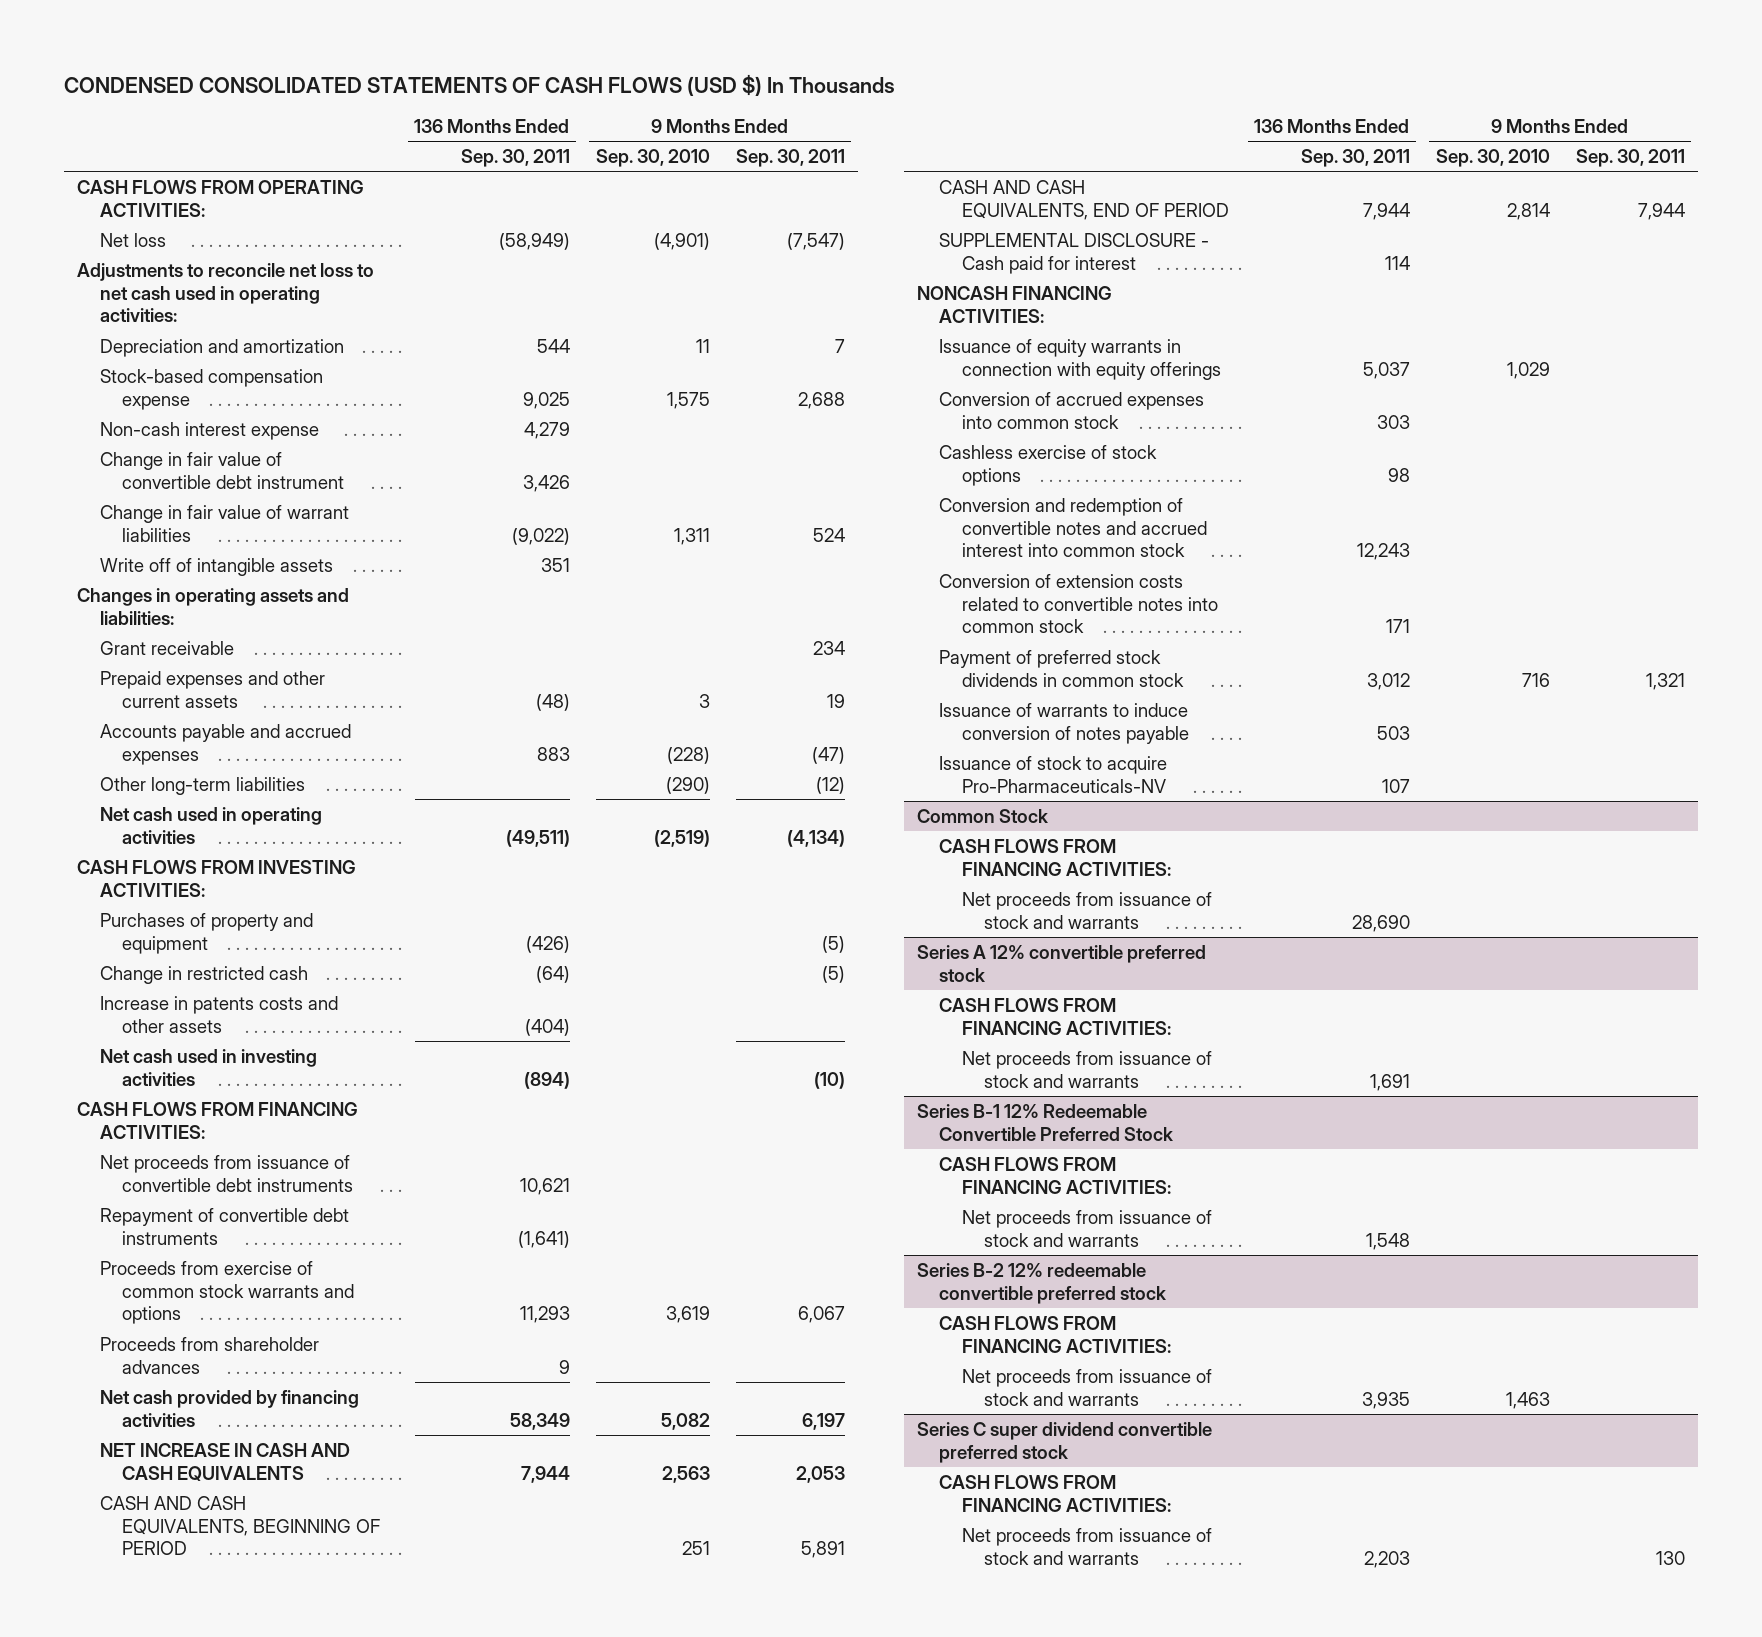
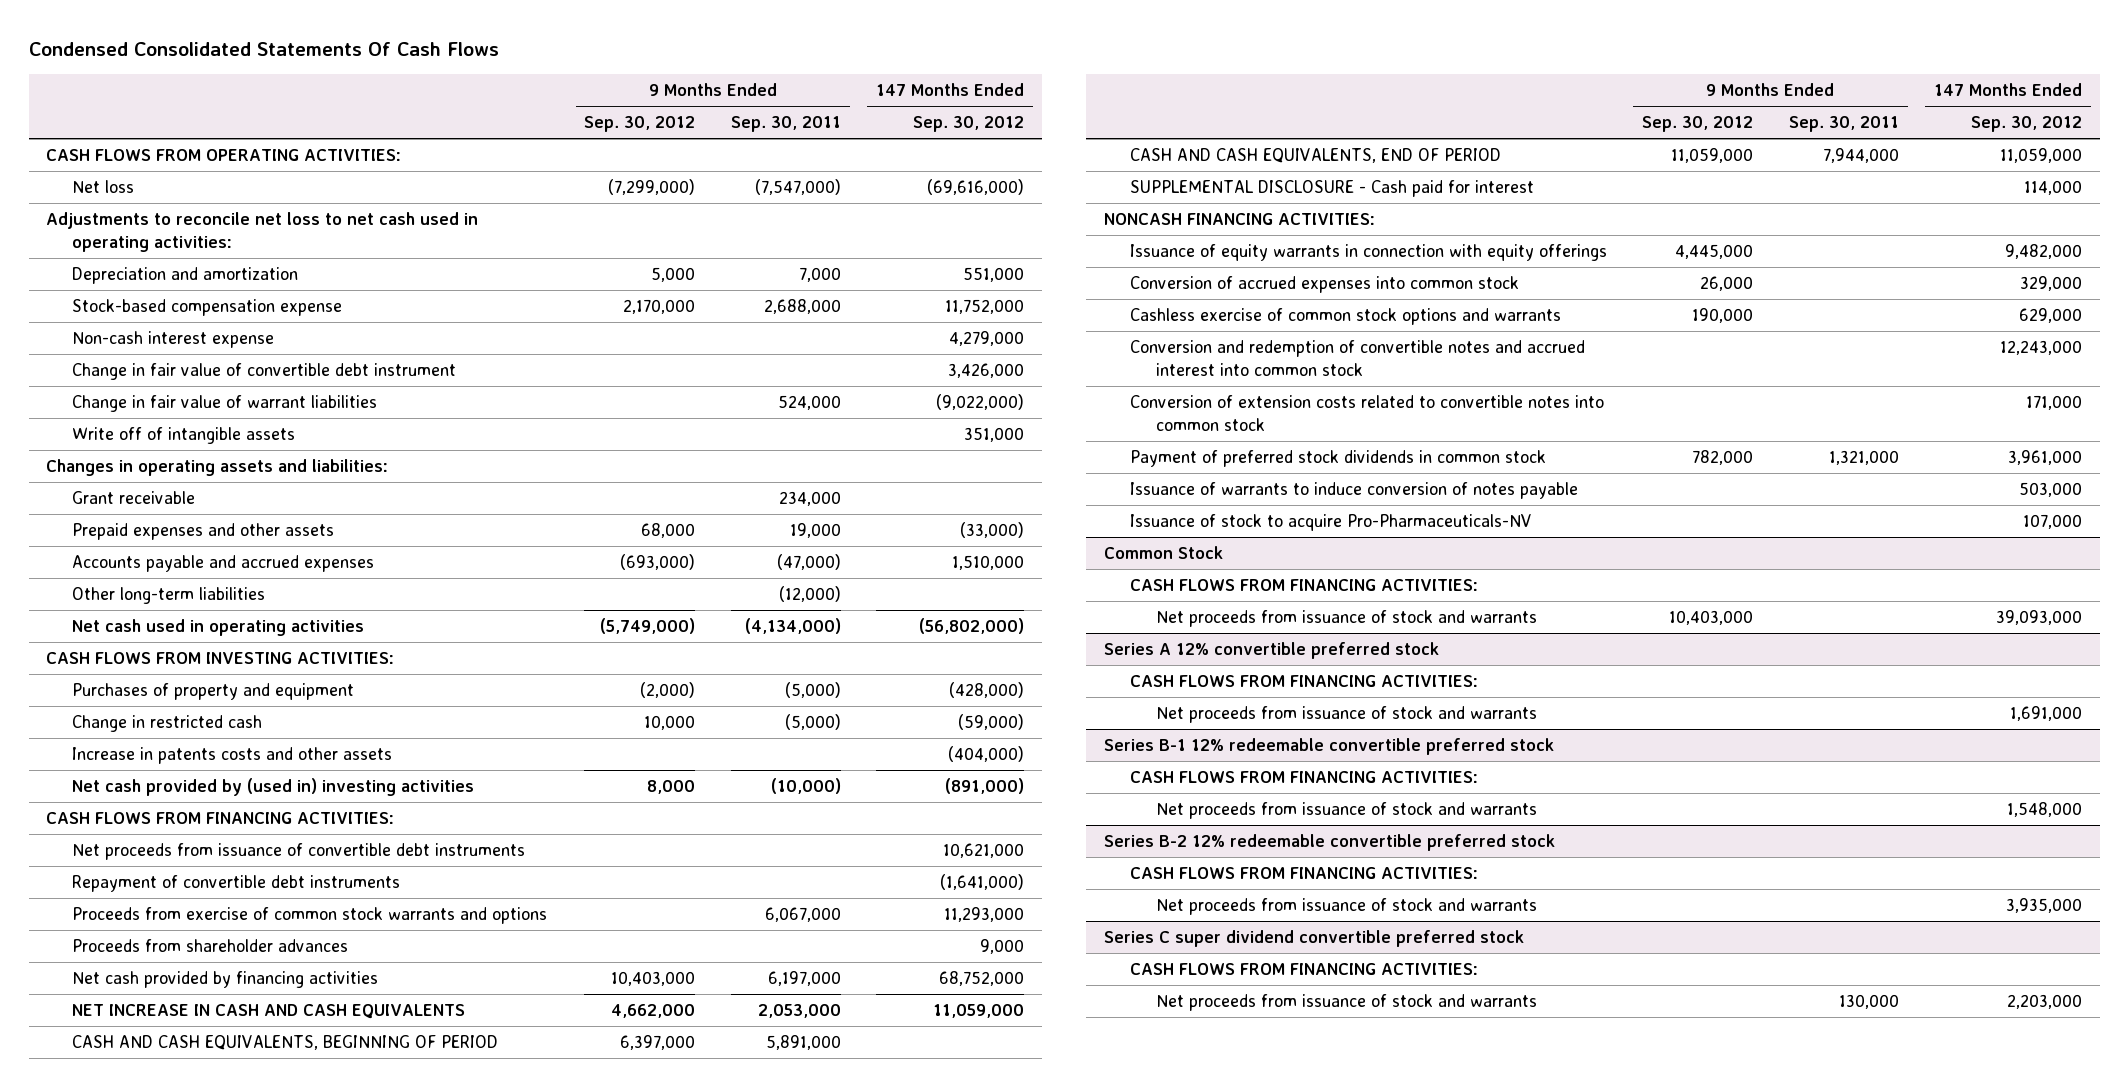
- CONDENSED CONSOLIDATED STATEMENTS OF CASH FLOWS (USD $) In Thousands
+ Condensed Consolidated Statements Of Cash Flows
- | 136 Months Ended Sep. 30, 2011 | 9 Months Ended Sep. 30, 2010 | 9 Months Ended Sep. 30, 2011
+ | 9 Months Ended Sep. 30, 2012 | 9 Months Ended Sep. 30, 2011 | 147 Months Ended Sep. 30, 2012
- Net loss | (58,949) | (4,901) | (7,547)
+ Net loss | (7,299,000) | (7,547,000) | (69,616,000)
- Depreciation and amortization | 544 | 11 | 7
- Stock-based compensation expense | 9,025 | 1,575 | 2,688
+ Depreciation and amortization | 5,000 | 7,000 | 551,000
+ Stock-based compensation expense | 2,170,000 | 2,688,000 | 11,752,000
- Change in fair value of warrant liabilities | (9,022) | 1,311 | 524
+ Change in fair value of warrant liabilities | | 524,000 | (9,022,000)
- Grant receivable | | | 234
- Prepaid expenses and other current assets | (48) | 3 | 19
- Accounts payable and accrued expenses | 883 | (228) | (47)
- Other long-term liabilities | | (290) | (12)
- Net cash used in operating activities | (49,511) | (2,519) | (4,134)
+ Grant receivable | | 234,000 |
+ Prepaid expenses and other assets | 68,000 | 19,000 | (33,000)
+ Accounts payable and accrued expenses | (693,000) | (47,000) | 1,510,000
+ Other long-term liabilities | | (12,000) |
+ Net cash used in operating activities | (5,749,000) | (4,134,000) | (56,802,000)
- Purchases of property and equipment | (426) | | (5)
- Change in restricted cash | (64) | | (5)
+ Purchases of property and equipment | (2,000) | (5,000) | (428,000)
+ Change in restricted cash | 10,000 | (5,000) | (59,000)
- Net cash used in investing activities | (894) | | (10)
+ Net cash provided by (used in) investing activities | 8,000 | (10,000) | (891,000)
- Proceeds from exercise of common stock warrants and options | 11,293 | 3,619 | 6,067
+ Proceeds from exercise of common stock warrants and options | | 6,067,000 | 11,293,000
- Net cash provided by financing activities | 58,349 | 5,082 | 6,197
- NET INCREASE IN CASH AND CASH EQUIVALENTS | 7,944 | 2,563 | 2,053
- CASH AND CASH EQUIVALENTS, BEGINNING OF PERIOD | | 251 | 5,891
- CASH AND CASH EQUIVALENTS, END OF PERIOD | 7,944 | 2,814 | 7,944
+ Net cash provided by financing activities | 10,403,000 | 6,197,000 | 68,752,000
+ NET INCREASE IN CASH AND CASH EQUIVALENTS | 4,662,000 | 2,053,000 | 11,059,000
+ CASH AND CASH EQUIVALENTS, BEGINNING OF PERIOD | 6,397,000 | 5,891,000 |
+ CASH AND CASH EQUIVALENTS, END OF PERIOD | 11,059,000 | 7,944,000 | 11,059,000
- Cashless exercise of stock options | 98 | |
+ Cashless exercise of common stock options and warrants | 190,000 | | 629,000
- Payment of preferred stock dividends in common stock | 3,012 | 716 | 1,321
+ Payment of preferred stock dividends in common stock | 782,000 | 1,321,000 | 3,961,000
- Series B-1 12% Redeemable Convertible Preferred Stock
+ Series B-1 12% redeemable convertible preferred stock
@ Series C super dividend convertible preferred stock
- Net proceeds from issuance of stock and warrants | 2,203 | | 130
+ Net proceeds from issuance of stock and warrants | | 130,000 | 2,203,000

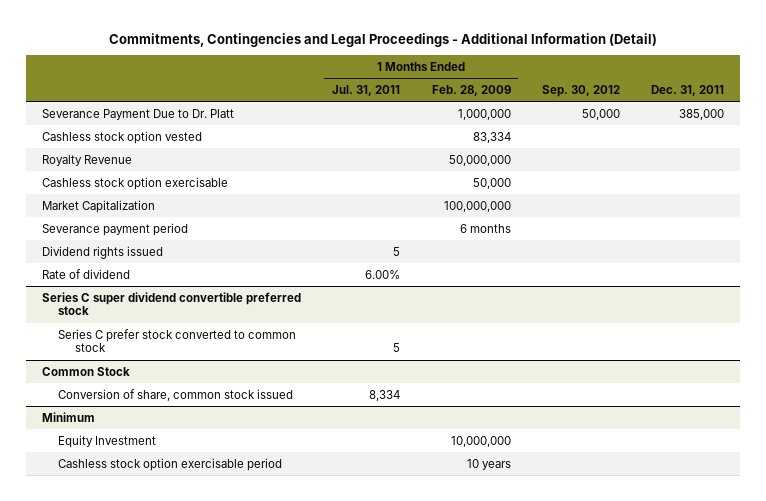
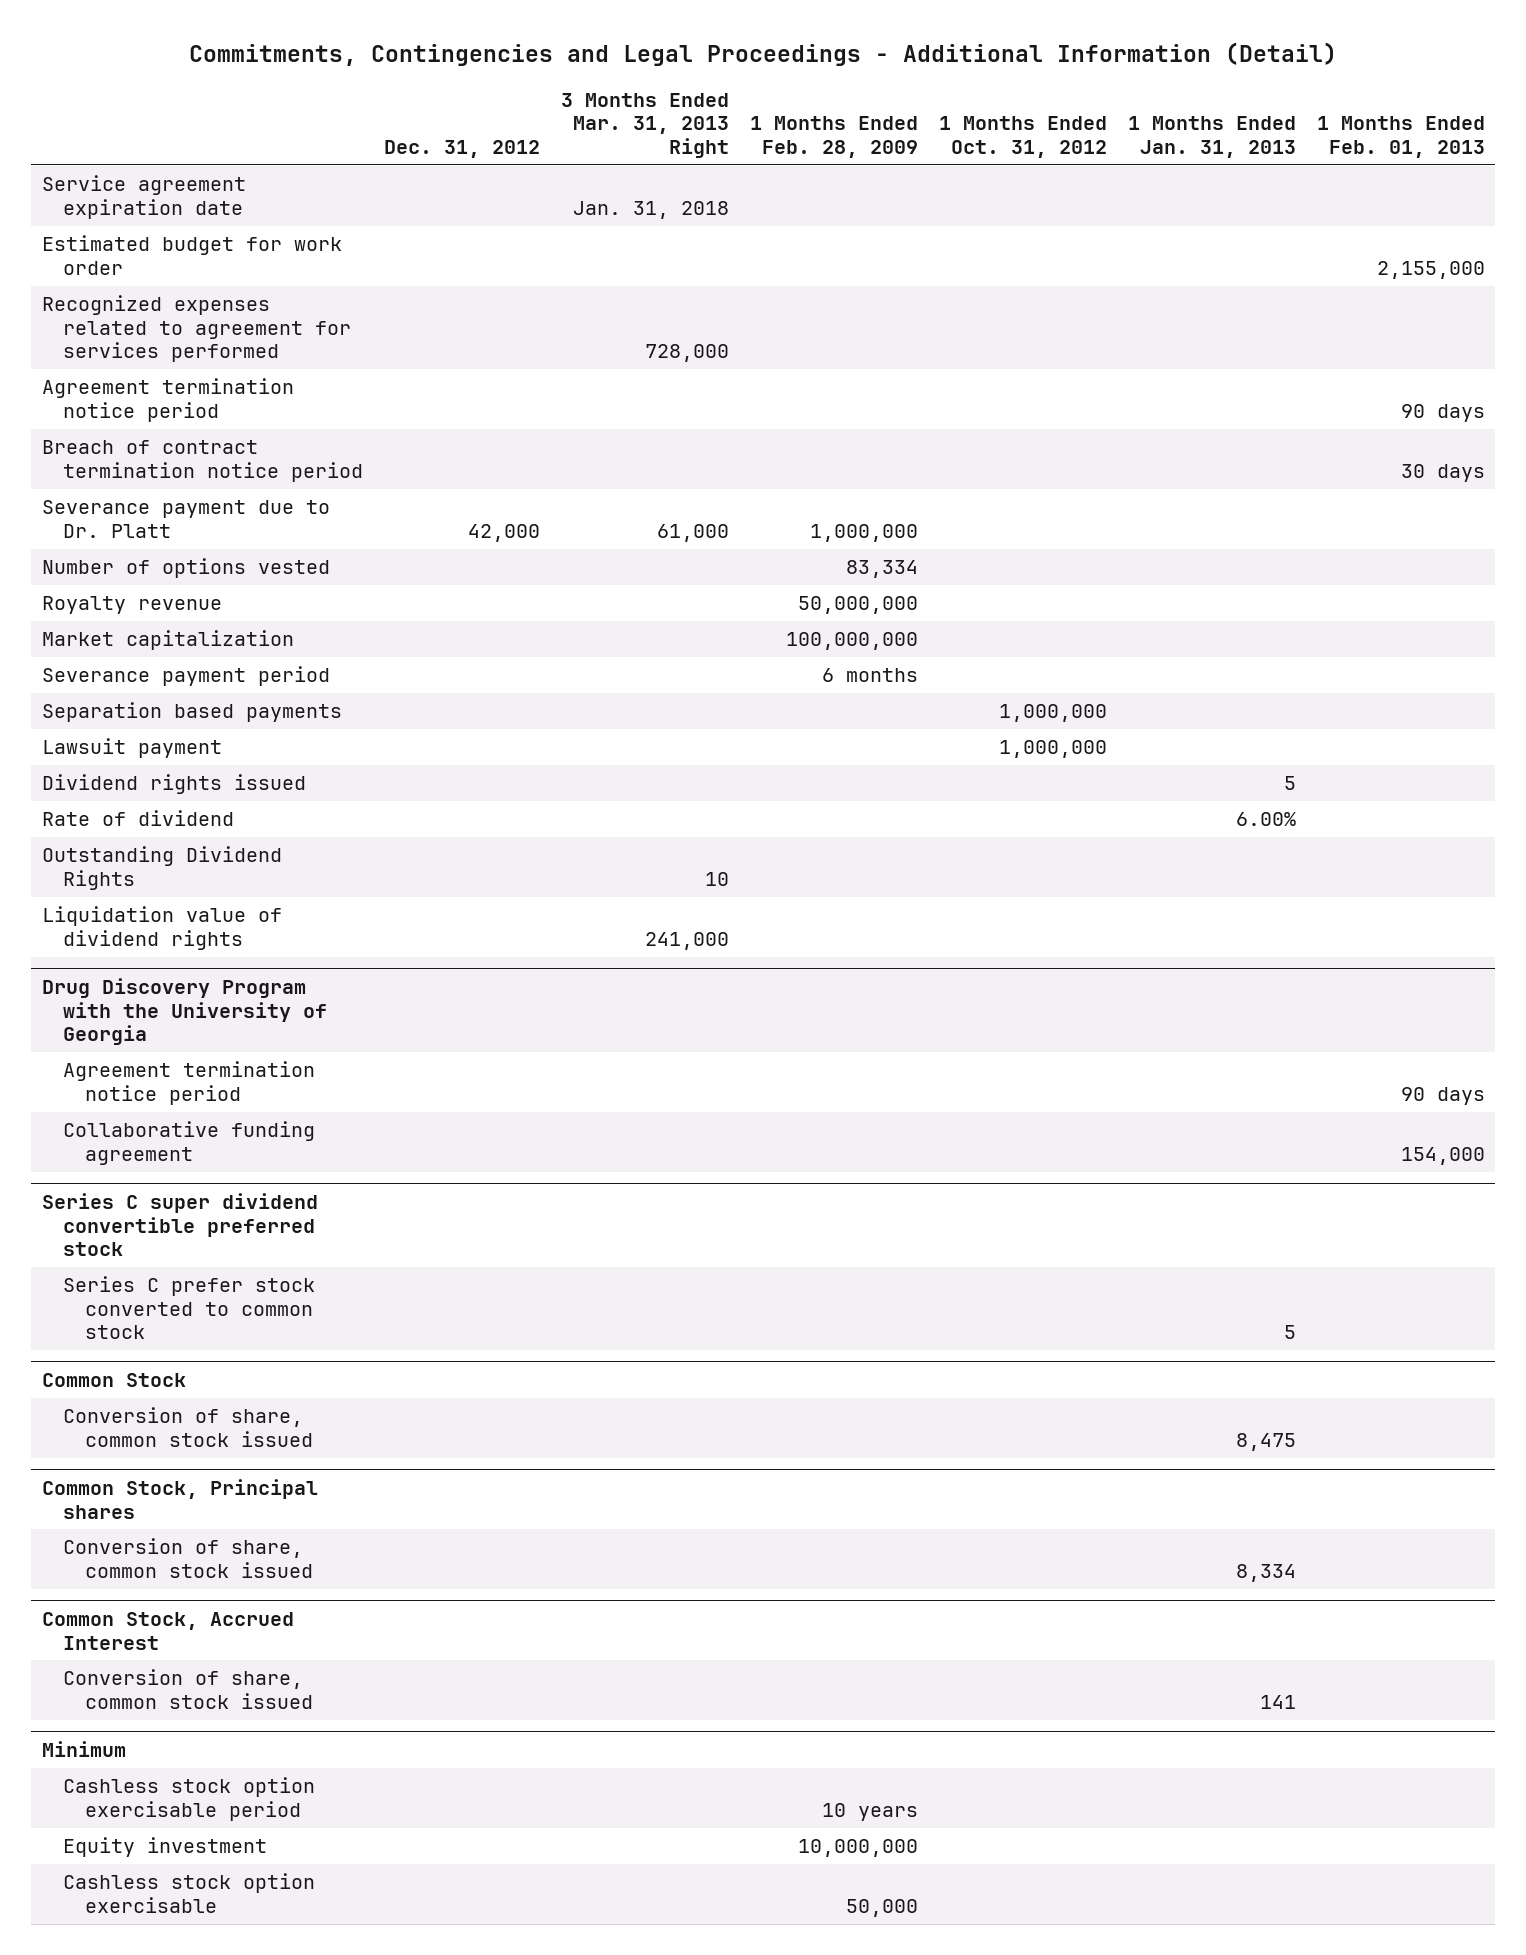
- | 1 Months Ended Jul. 31, 2011 | 1 Months Ended Feb. 28, 2009 | Sep. 30, 2012 | Dec. 31, 2011
+ | Dec. 31, 2012 | 3 Months Ended Mar. 31, 2013 Right | 1 Months Ended Feb. 28, 2009 | 1 Months Ended Oct. 31, 2012 | 1 Months Ended Jan. 31, 2013 | 1 Months Ended Feb. 01, 2013
- Severance Payment Due to Dr. Platt | | 1,000,000 | 50,000 | 385,000
- Cashless stock option vested | | 83,334 | |
- Royalty Revenue | | 50,000,000 | |
- Cashless stock option exercisable | | 50,000 | |
- Market Capitalization | | 100,000,000 | |
+ Service agreement expiration date | | Jan. 31, 2018 | | | |
+ Estimated budget for work order | | | | | | 2,155,000
+ Recognized expenses related to agreement for services performed | | 728,000 | | | |
+ Agreement termination notice period | | | | | | 90 days
+ Breach of contract termination notice period | | | | | | 30 days
+ Severance payment due to Dr. Platt | 42,000 | 61,000 | 1,000,000 | | |
+ Number of options vested | | | 83,334 | | |
+ Royalty revenue | | | 50,000,000 | | |
+ Market capitalization | | | 100,000,000 | | |
+ Separation based payments | | | | 1,000,000 | |
+ Lawsuit payment | | | | 1,000,000 | |
+ Outstanding Dividend Rights | | 10 | | | |
+ Liquidation value of dividend rights | | 241,000 | | | |
+ Drug Discovery Program with the University of Georgia
+ Agreement termination notice period | | | | | | 90 days
+ Collaborative funding agreement | | | | | | 154,000
+ Common Stock, Principal shares
+ Conversion of share, common stock issued | | | | | 8,334 |
+ Common Stock, Accrued Interest
+ Conversion of share, common stock issued | | | | | 141 |
@ Minimum
- Equity Investment | | 10,000,000 | |
+ Equity investment | | | 10,000,000 | | |
+ Cashless stock option exercisable | | | 50,000 | | |

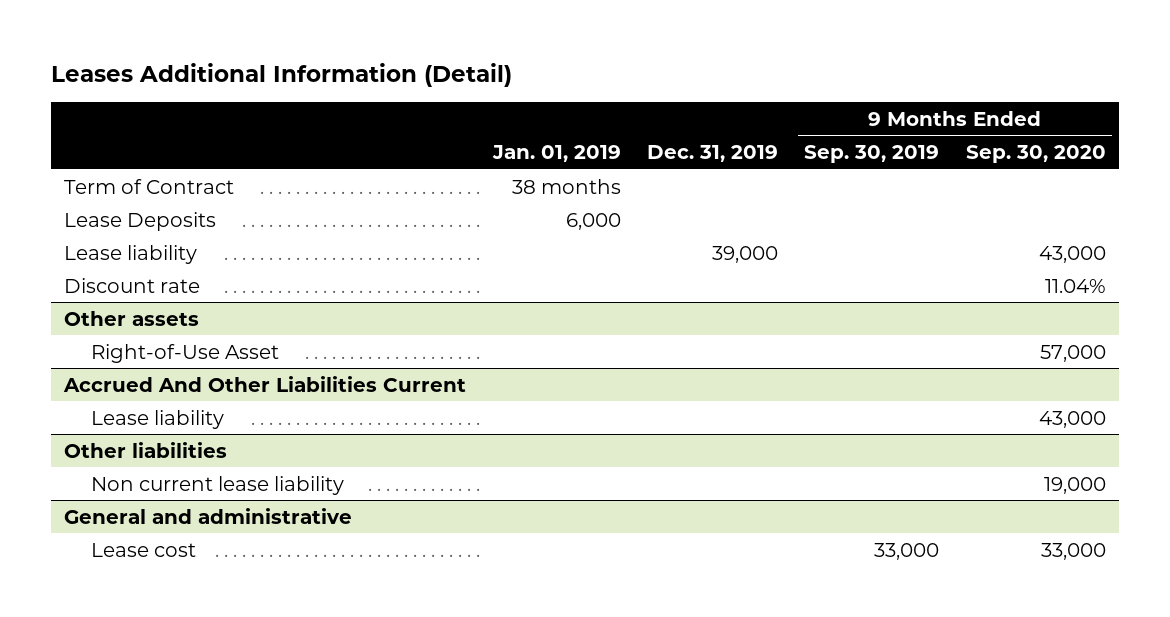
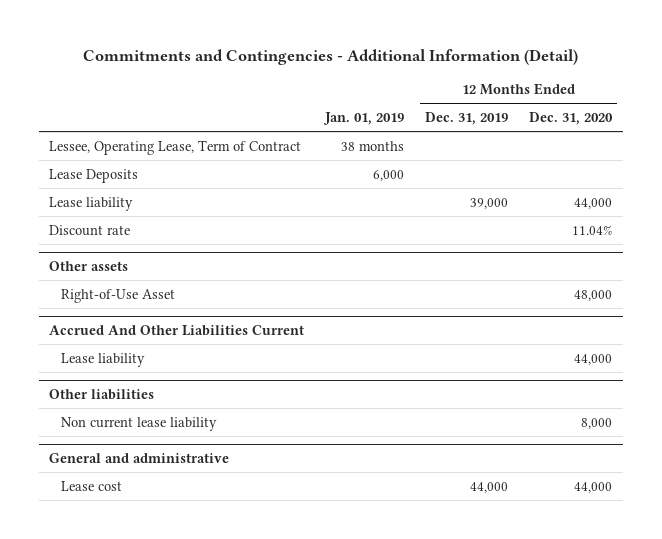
- Leases Additional Information (Detail)
+ Commitments and Contingencies - Additional Information (Detail)
- | Jan. 01, 2019 | Dec. 31, 2019 | 9 Months Ended Sep. 30, 2019 | 9 Months Ended Sep. 30, 2020
+ | Jan. 01, 2019 | 12 Months Ended Dec. 31, 2019 | 12 Months Ended Dec. 31, 2020
- Term of Contract | 38 months | | |
+ Lessee, Operating Lease, Term of Contract | 38 months | |

